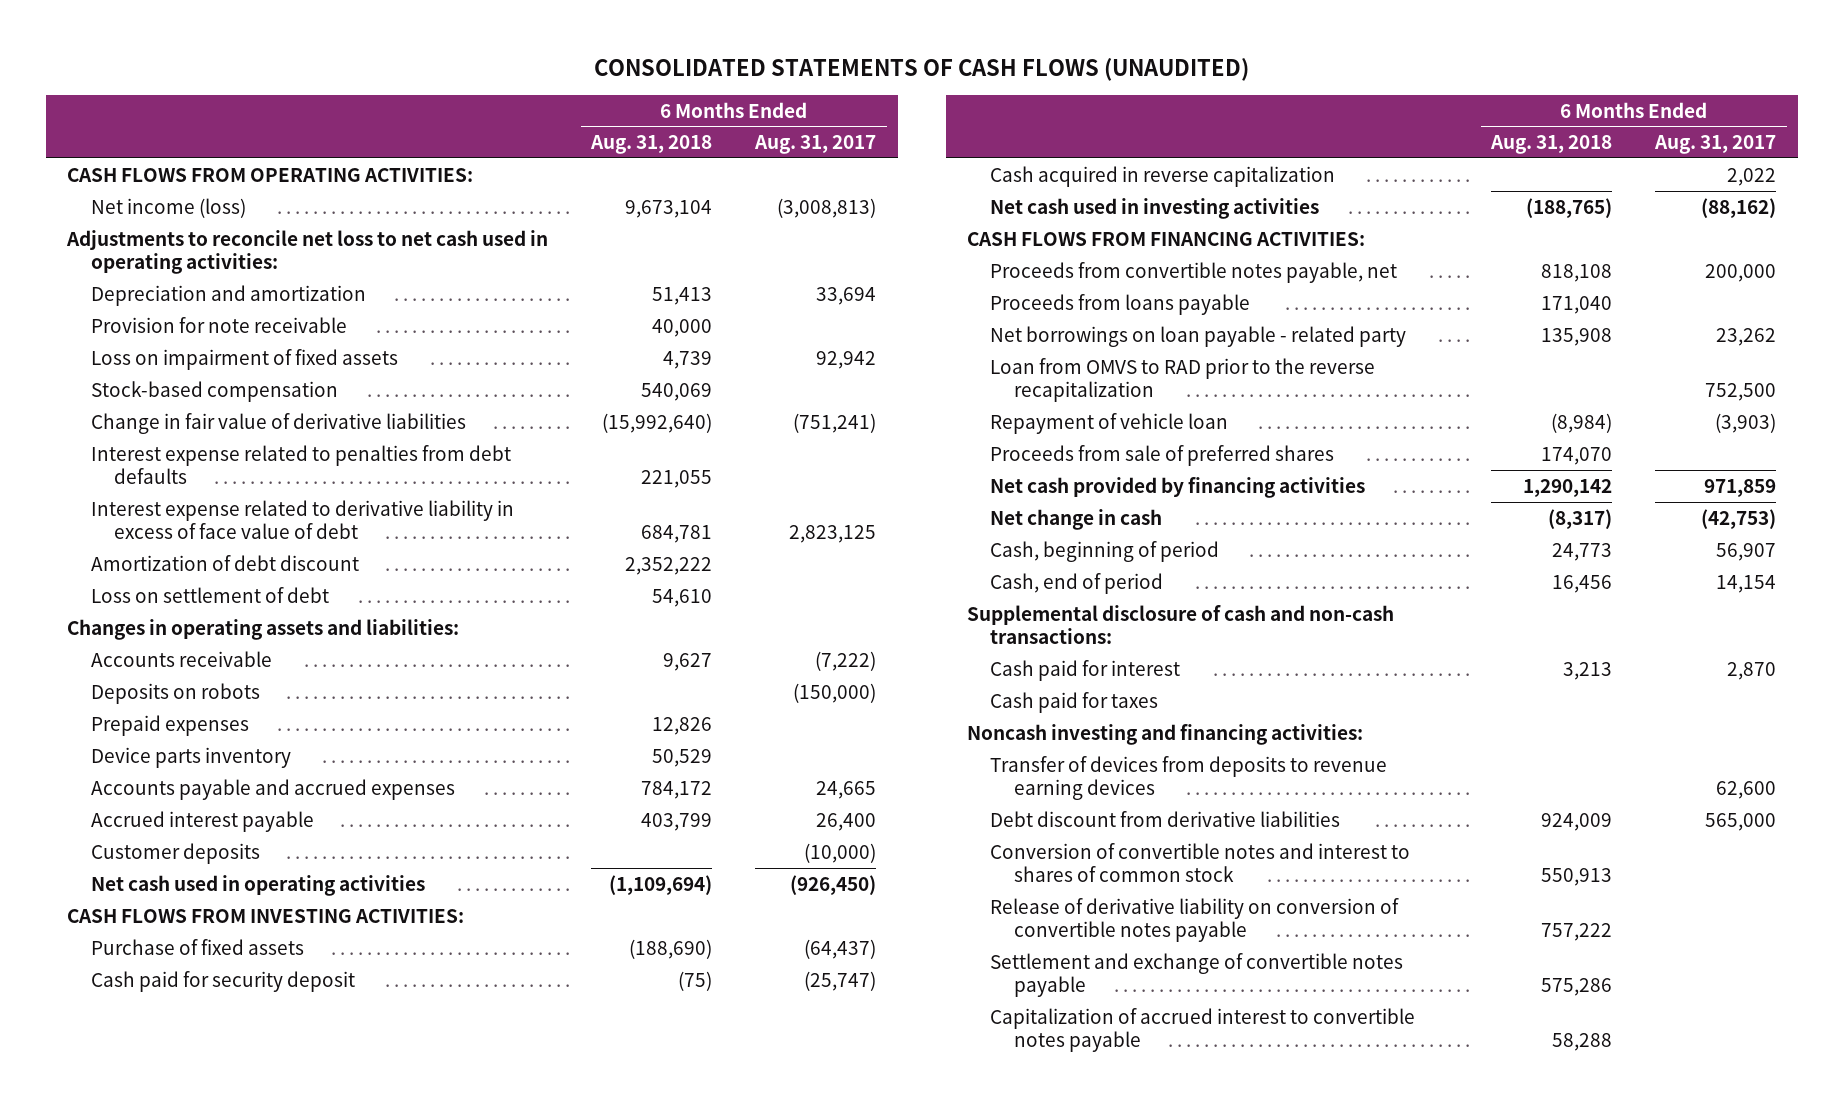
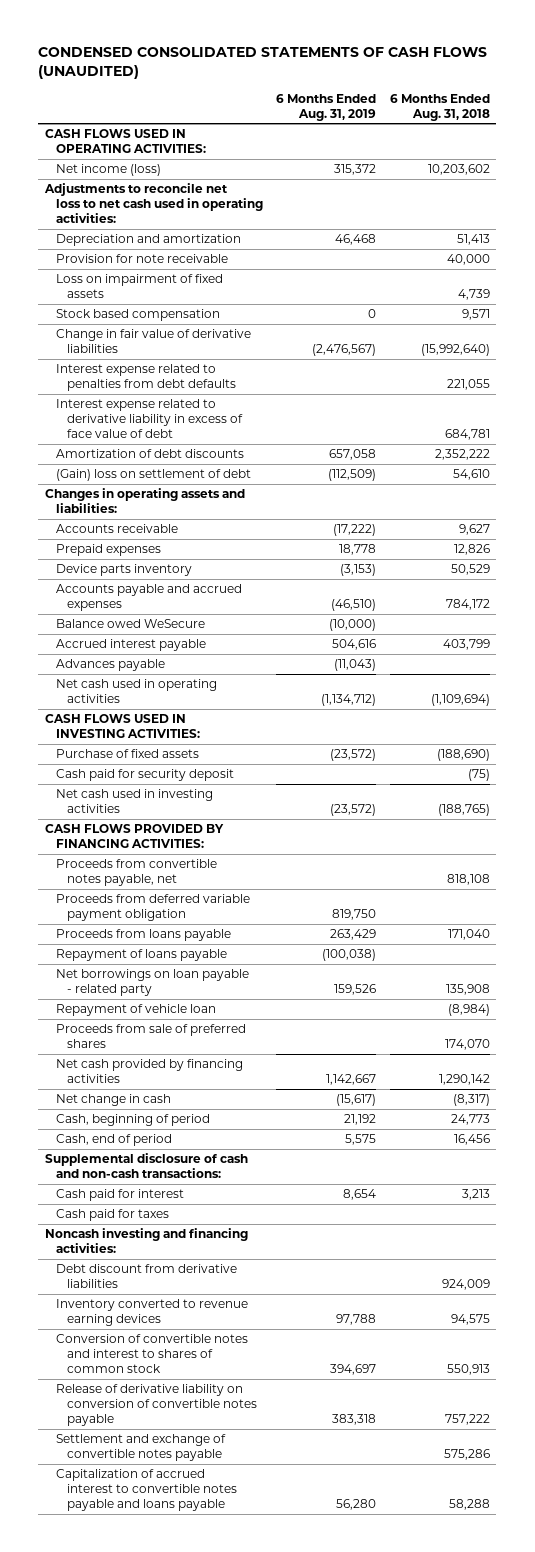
- CONSOLIDATED STATEMENTS OF CASH FLOWS (UNAUDITED)
+ CONDENSED CONSOLIDATED STATEMENTS OF CASH FLOWS (UNAUDITED)
- | 6 Months Ended Aug. 31, 2018 | 6 Months Ended Aug. 31, 2017
+ | 6 Months Ended Aug. 31, 2019 | 6 Months Ended Aug. 31, 2018
- CASH FLOWS FROM OPERATING ACTIVITIES:
- Net income (loss) | 9,673,104 | (3,008,813)
+ CASH FLOWS USED IN OPERATING ACTIVITIES:
+ Net income (loss) | 315,372 | 10,203,602
- Stock-based compensation | 540,069 |
+ Stock based compensation | 0 | 9,571
- Amortization of debt discount | 2,352,222 |
- Loss on settlement of debt | 54,610 |
+ Amortization of debt discounts | 657,058 | 2,352,222
+ (Gain) loss on settlement of debt | (112,509) | 54,610
- Deposits on robots | | (150,000)
+ Balance owed WeSecure | (10,000) |
- Customer deposits | | (10,000)
+ Advances payable | (11,043) |
- CASH FLOWS FROM INVESTING ACTIVITIES:
+ CASH FLOWS USED IN INVESTING ACTIVITIES:
- Cash acquired in reverse capitalization | | 2,022
- CASH FLOWS FROM FINANCING ACTIVITIES:
+ CASH FLOWS PROVIDED BY FINANCING ACTIVITIES:
+ Proceeds from deferred variable payment obligation | 819,750 |
+ Repayment of loans payable | (100,038) |
- Loan from OMVS to RAD prior to the reverse recapitalization | | 752,500
- Transfer of devices from deposits to revenue earning devices | | 62,600
+ Inventory converted to revenue earning devices | 97,788 | 94,575
- Capitalization of accrued interest to convertible notes payable | 58,288 |
+ Capitalization of accrued interest to convertible notes payable and loans payable | 56,280 | 58,288

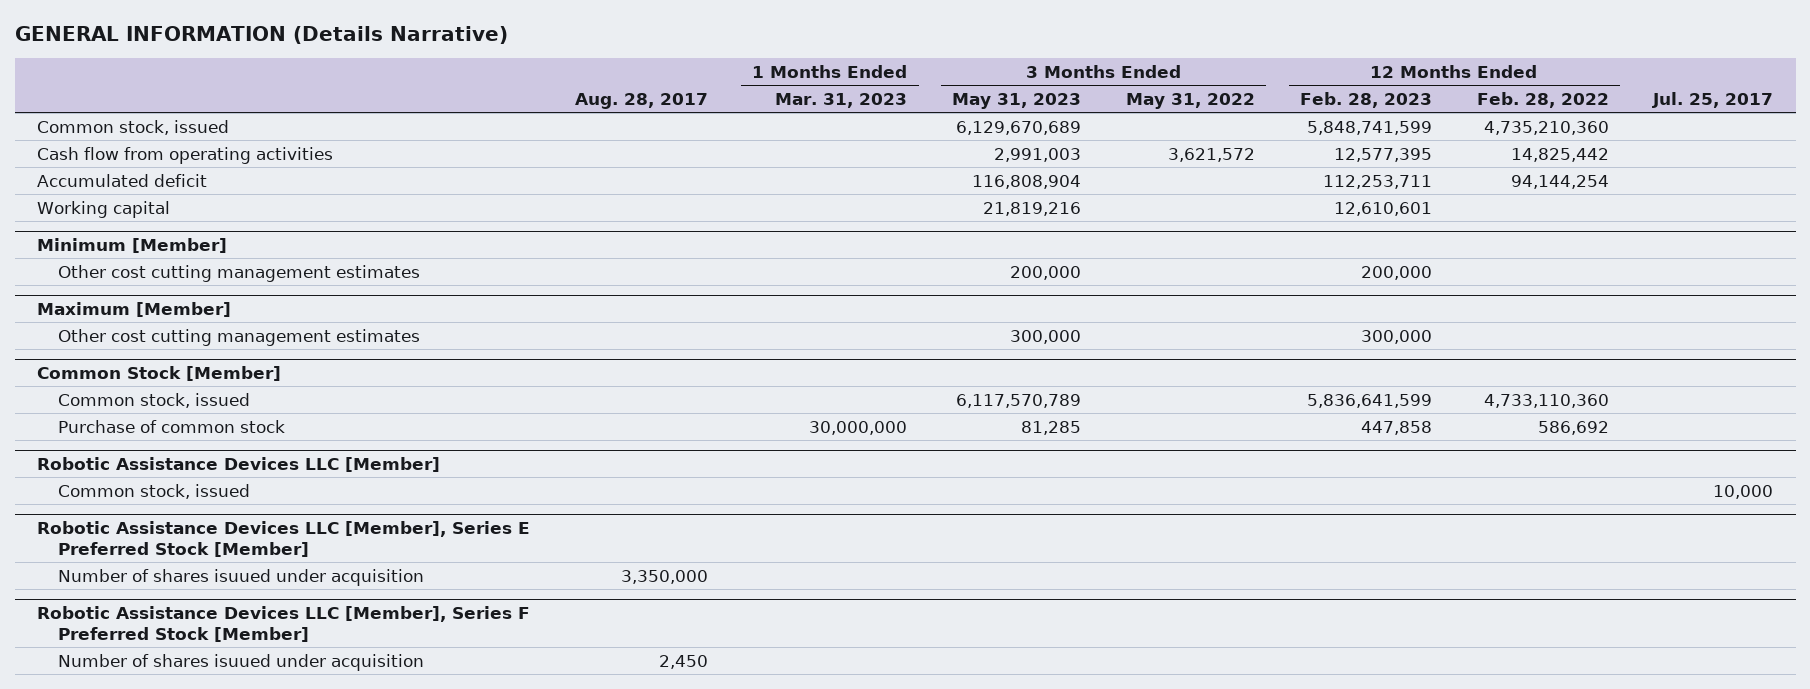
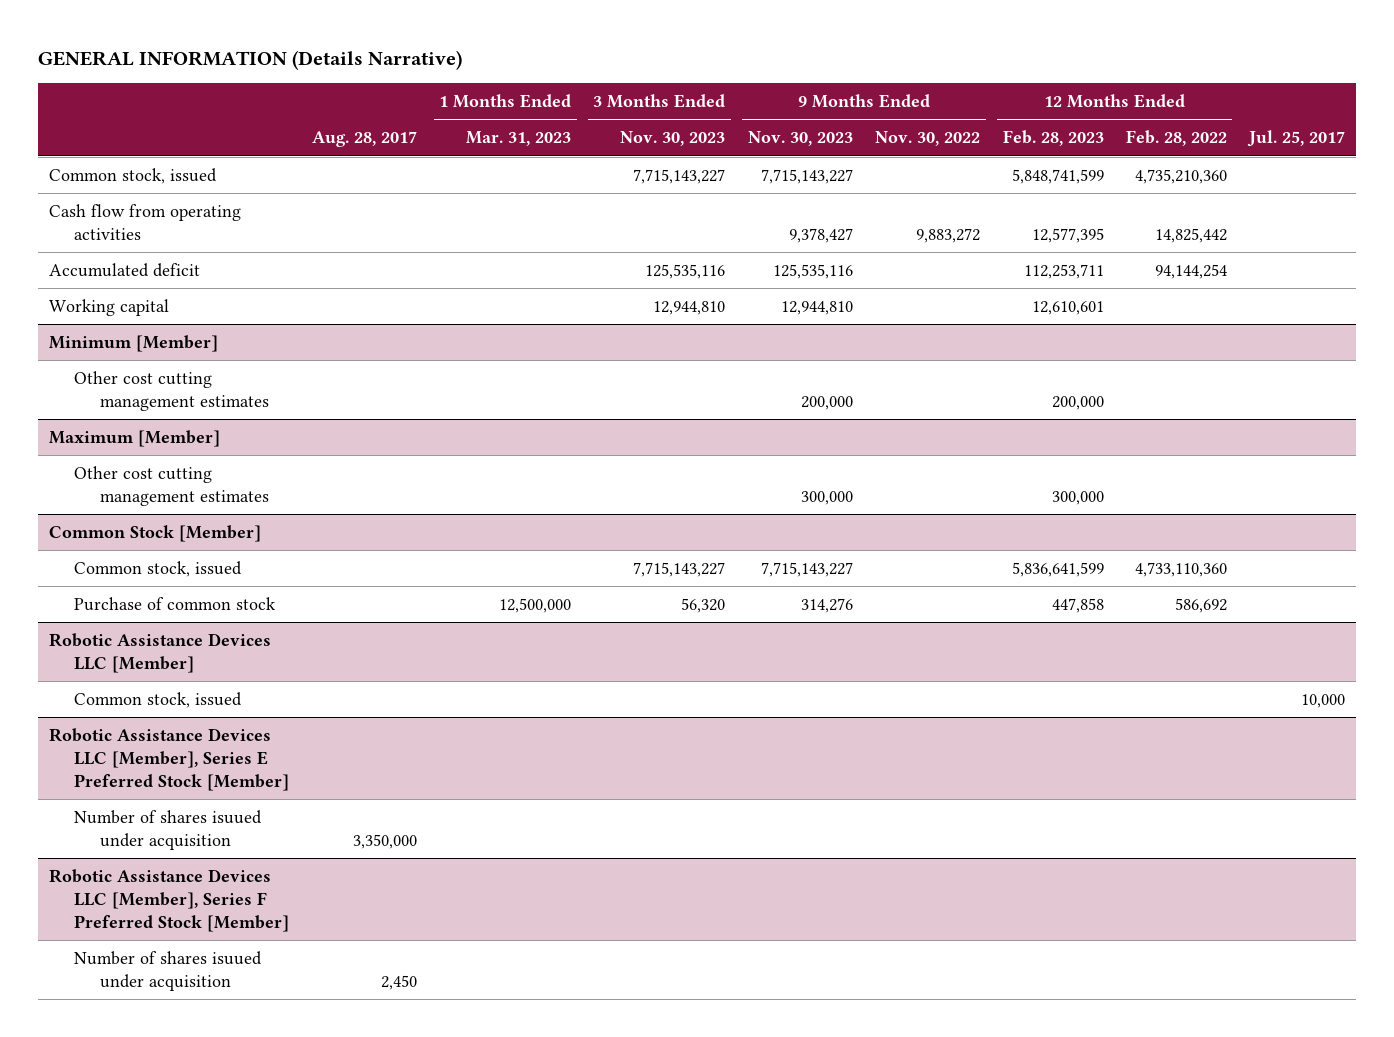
- | Aug. 28, 2017 | 1 Months Ended Mar. 31, 2023 | 3 Months Ended May 31, 2023 | 3 Months Ended May 31, 2022 | 12 Months Ended Feb. 28, 2023 | 12 Months Ended Feb. 28, 2022 | Jul. 25, 2017
+ | Aug. 28, 2017 | 1 Months Ended Mar. 31, 2023 | 3 Months Ended Nov. 30, 2023 | 9 Months Ended Nov. 30, 2023 | 9 Months Ended Nov. 30, 2022 | 12 Months Ended Feb. 28, 2023 | 12 Months Ended Feb. 28, 2022 | Jul. 25, 2017
@ Common Stock [Member]
- Purchase of common stock | | 30,000,000 | 81,285 | | 447,858 | 586,692 |
+ Purchase of common stock | | 12,500,000 | 56,320 | 314,276 | | 447,858 | 586,692 |

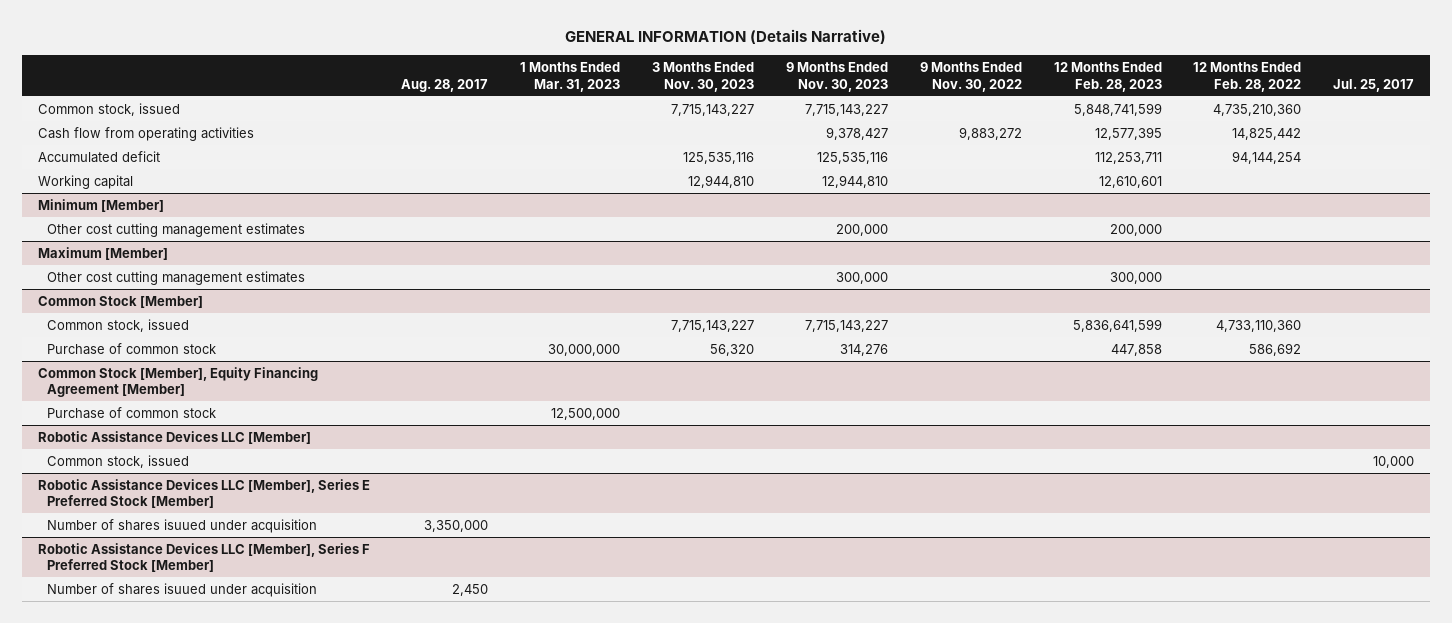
@ Common Stock [Member]
- Purchase of common stock | | 12,500,000 | 56,320 | 314,276 | | 447,858 | 586,692 |
+ Purchase of common stock | | 30,000,000 | 56,320 | 314,276 | | 447,858 | 586,692 |
+ Common Stock [Member], Equity Financing Agreement [Member]
+ Purchase of common stock | | 12,500,000 | | | | | |

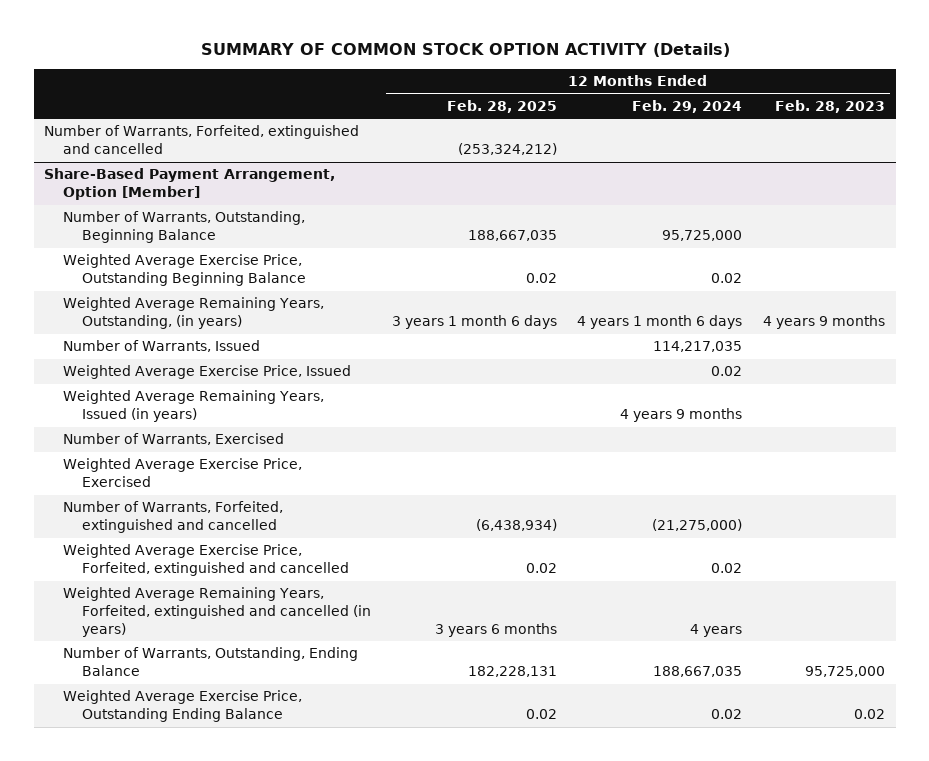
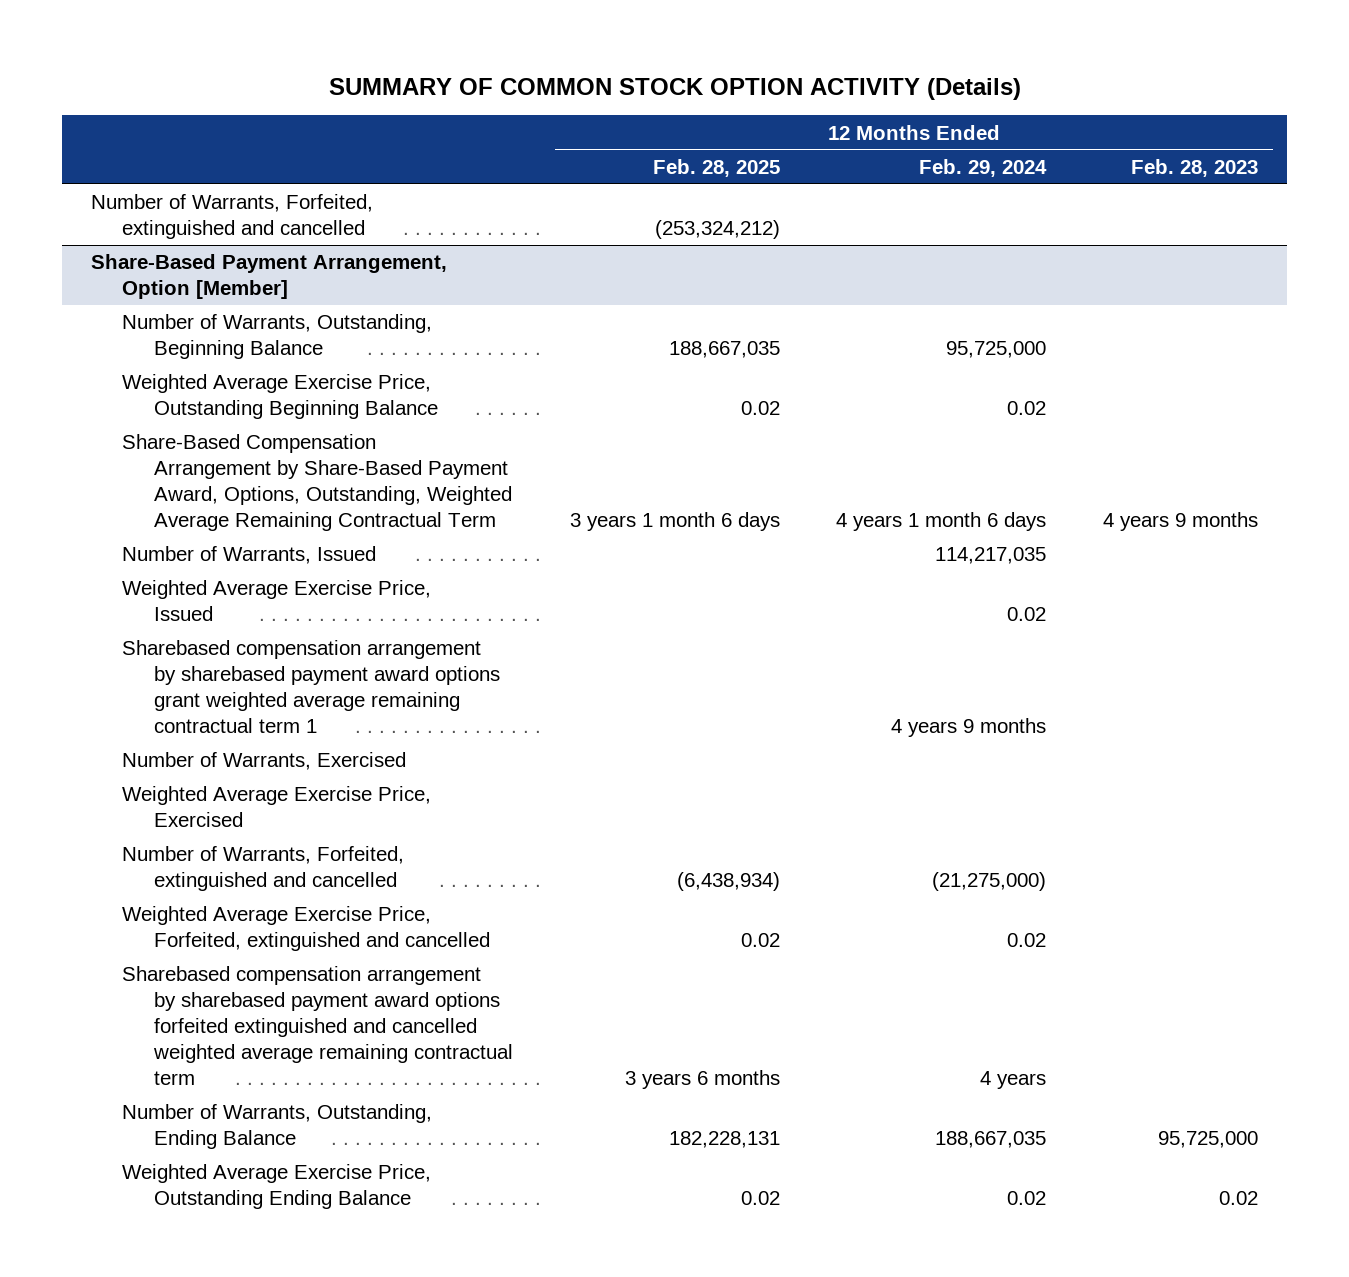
@ Share-Based Payment Arrangement, Option [Member]
- Weighted Average Remaining Years, Outstanding, (in years) | 3 years 1 month 6 days | 4 years 1 month 6 days | 4 years 9 months
+ Share-Based Compensation Arrangement by Share-Based Payment Award, Options, Outstanding, Weighted Average Remaining Contractual Term | 3 years 1 month 6 days | 4 years 1 month 6 days | 4 years 9 months
- Weighted Average Remaining Years, Issued (in years) | | 4 years 9 months |
+ Sharebased compensation arrangement by sharebased payment award options grant weighted average remaining contractual term 1 | | 4 years 9 months |
- Weighted Average Remaining Years, Forfeited, extinguished and cancelled (in years) | 3 years 6 months | 4 years |
+ Sharebased compensation arrangement by sharebased payment award options forfeited extinguished and cancelled weighted average remaining contractual term | 3 years 6 months | 4 years |

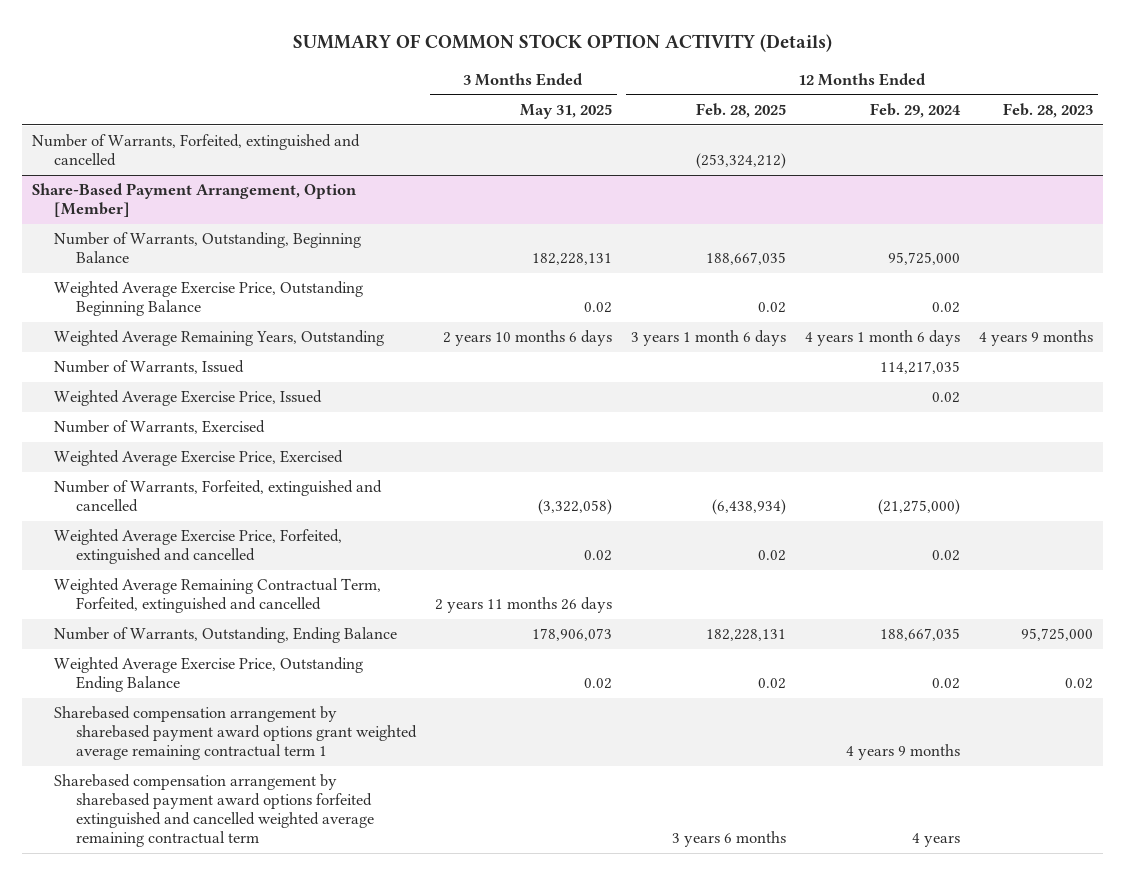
- | 12 Months Ended Feb. 28, 2025 | 12 Months Ended Feb. 29, 2024 | 12 Months Ended Feb. 28, 2023
+ | 3 Months Ended May 31, 2025 | 12 Months Ended Feb. 28, 2025 | 12 Months Ended Feb. 29, 2024 | 12 Months Ended Feb. 28, 2023
@ Share-Based Payment Arrangement, Option [Member]
- Share-Based Compensation Arrangement by Share-Based Payment Award, Options, Outstanding, Weighted Average Remaining Contractual Term | 3 years 1 month 6 days | 4 years 1 month 6 days | 4 years 9 months
+ Weighted Average Remaining Years, Outstanding | 2 years 10 months 6 days | 3 years 1 month 6 days | 4 years 1 month 6 days | 4 years 9 months
+ Weighted Average Remaining Contractual Term, Forfeited, extinguished and cancelled | 2 years 11 months 26 days | | |
moved down: Sharebased compensation arrangement by sharebased payment award options grant weighted average remaining contractual term 1 | | | 4 years 9 months |
moved down: Sharebased compensation arrangement by sharebased payment award options forfeited extinguished and cancelled weighted average remaining contractual term | | 3 years 6 months | 4 years |

